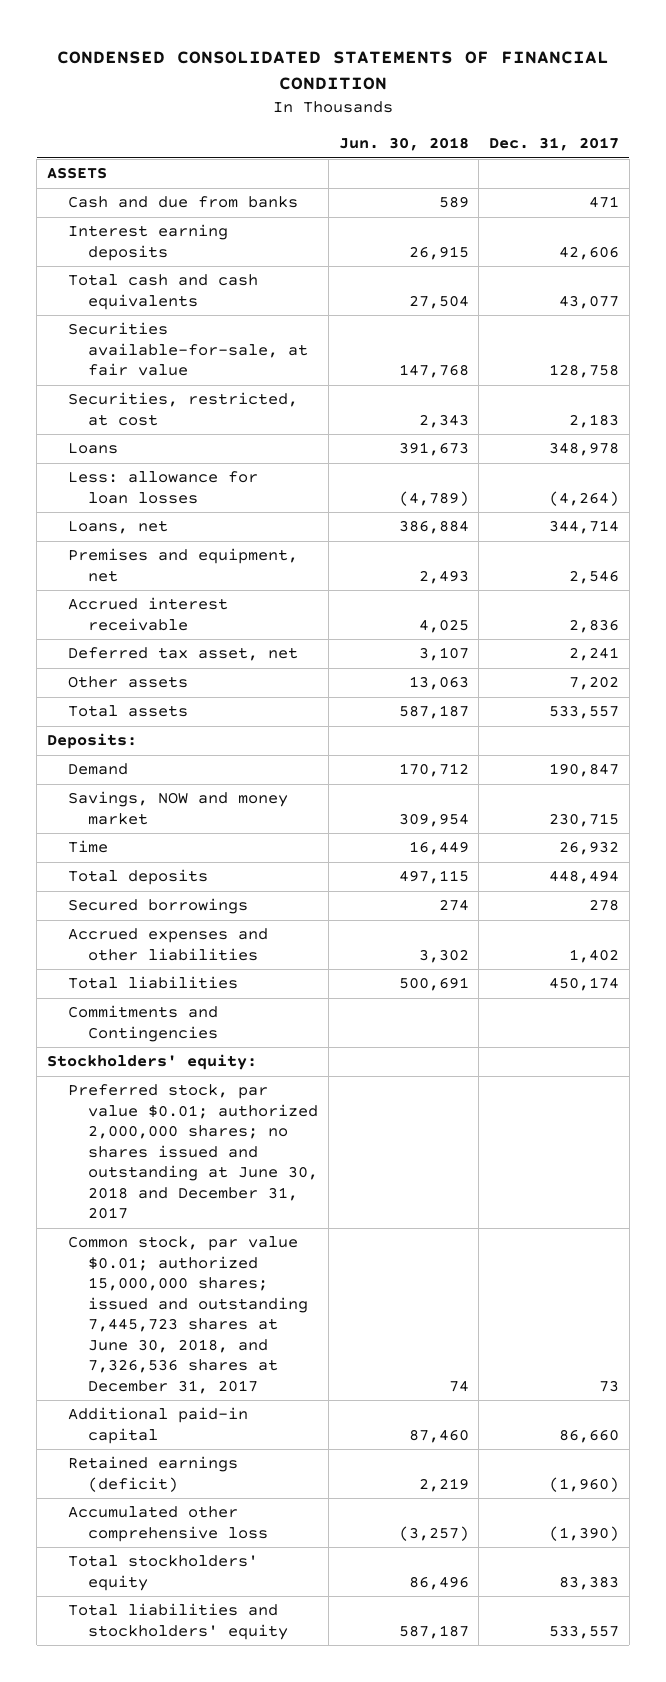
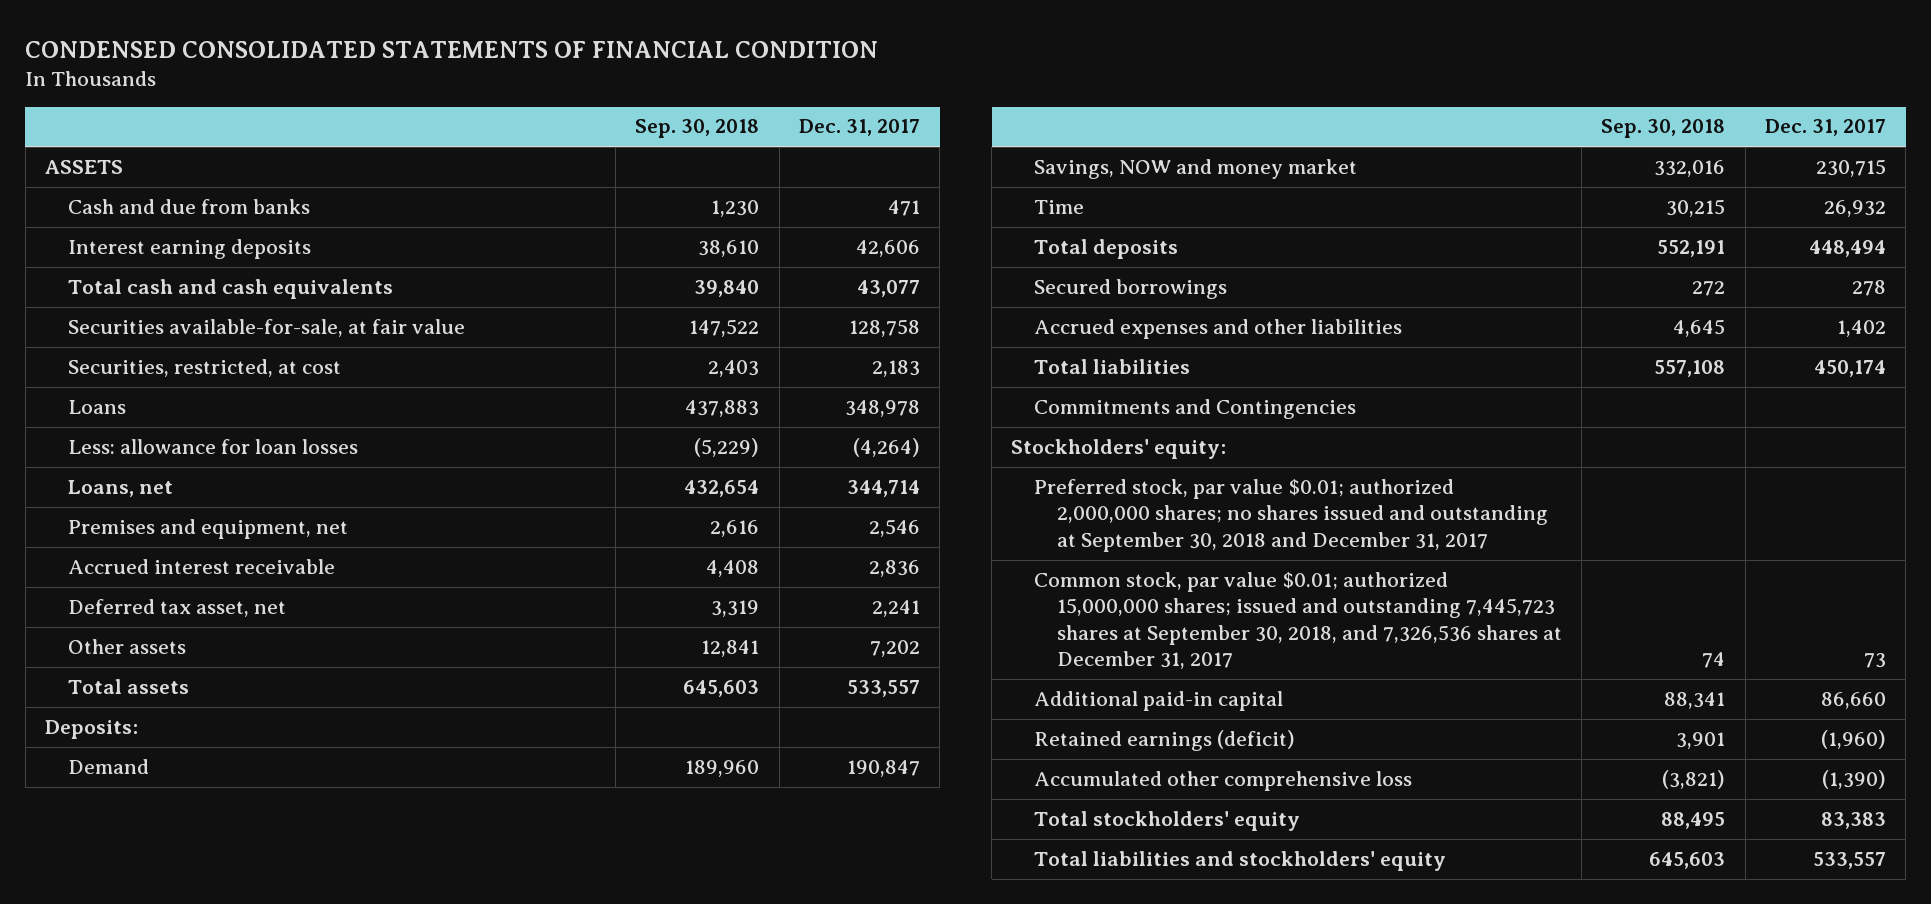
- | Jun. 30, 2018 | Dec. 31, 2017
+ | Sep. 30, 2018 | Dec. 31, 2017
- Preferred stock, par value $0.01; authorized 2,000,000 shares; no shares issued and outstanding at June 30, 2018 and December 31, 2017
- Common stock, par value $0.01; authorized 15,000,000 shares; issued and outstanding 7,445,723 shares at June 30, 2018, and 7,326,536 shares at December 31, 2017 | 74 | 73
+ Preferred stock, par value $0.01; authorized 2,000,000 shares; no shares issued and outstanding at September 30, 2018 and December 31, 2017
+ Common stock, par value $0.01; authorized 15,000,000 shares; issued and outstanding 7,445,723 shares at September 30, 2018, and 7,326,536 shares at December 31, 2017 | 74 | 73

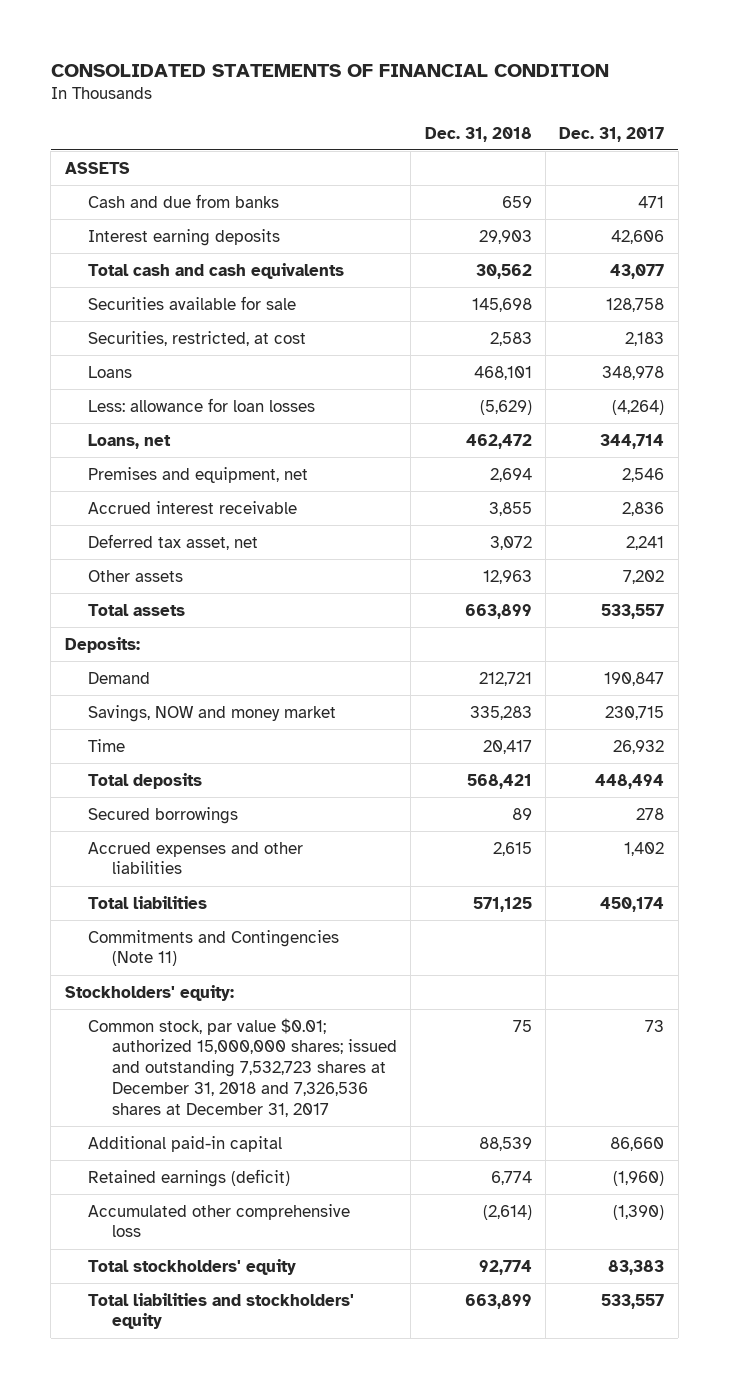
- CONDENSED CONSOLIDATED STATEMENTS OF FINANCIAL CONDITION
+ CONSOLIDATED STATEMENTS OF FINANCIAL CONDITION
- | Sep. 30, 2018 | Dec. 31, 2017
+ | Dec. 31, 2018 | Dec. 31, 2017
- Securities available-for-sale, at fair value | 147,522 | 128,758
+ Securities available for sale | 145,698 | 128,758
- Commitments and Contingencies
+ Commitments and Contingencies (Note 11)
- Preferred stock, par value $0.01; authorized 2,000,000 shares; no shares issued and outstanding at September 30, 2018 and December 31, 2017
- Common stock, par value $0.01; authorized 15,000,000 shares; issued and outstanding 7,445,723 shares at September 30, 2018, and 7,326,536 shares at December 31, 2017 | 74 | 73
+ Common stock, par value $0.01; authorized 15,000,000 shares; issued and outstanding 7,532,723 shares at December 31, 2018 and 7,326,536 shares at December 31, 2017 | 75 | 73

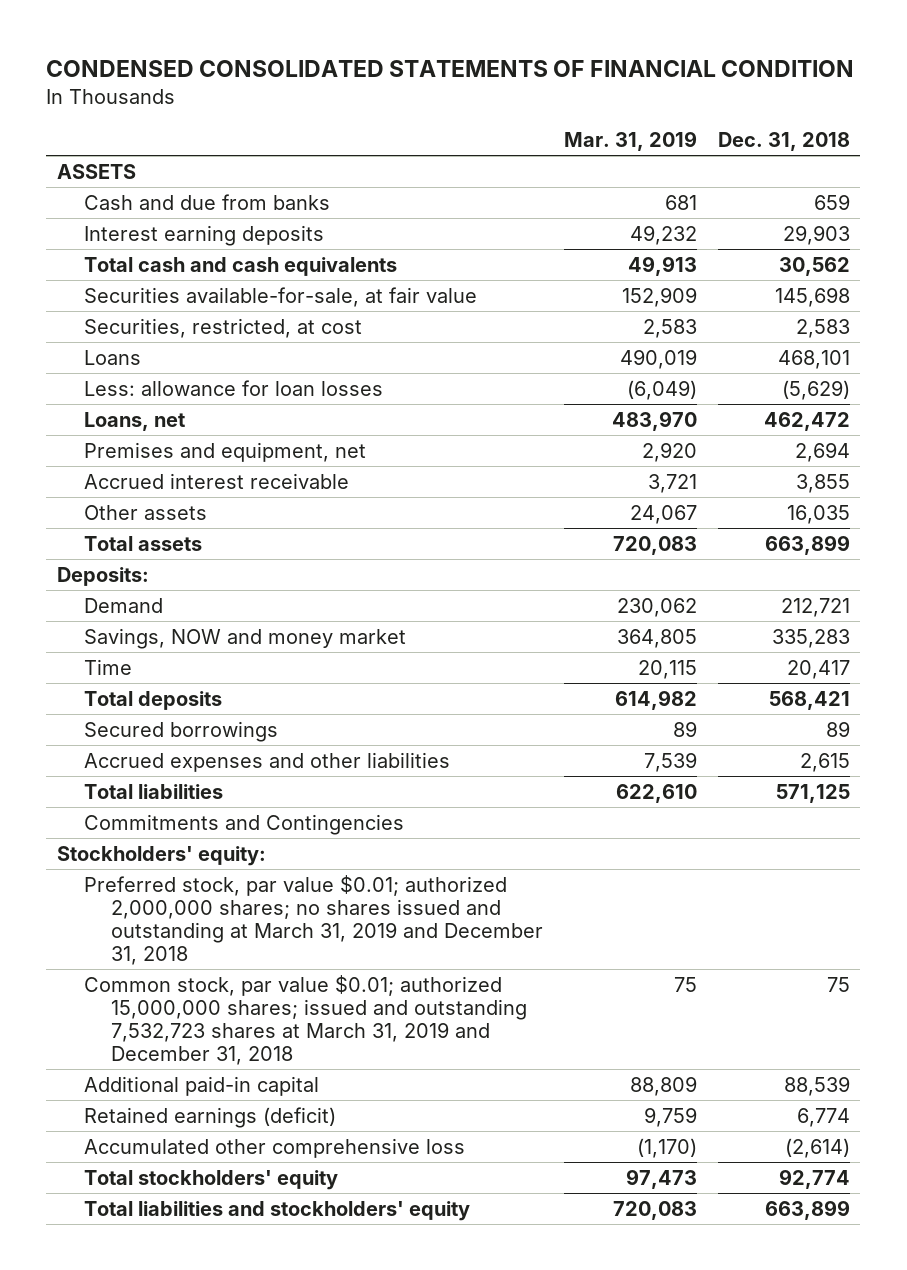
- CONSOLIDATED STATEMENTS OF FINANCIAL CONDITION
+ CONDENSED CONSOLIDATED STATEMENTS OF FINANCIAL CONDITION
- | Dec. 31, 2018 | Dec. 31, 2017
+ | Mar. 31, 2019 | Dec. 31, 2018
- Securities available for sale | 145,698 | 128,758
+ Securities available-for-sale, at fair value | 152,909 | 145,698
- Deferred tax asset, net | 3,072 | 2,241
- Other assets | 12,963 | 7,202
+ Other assets | 24,067 | 16,035
- Commitments and Contingencies (Note 11)
+ Commitments and Contingencies
- Common stock, par value $0.01; authorized 15,000,000 shares; issued and outstanding 7,532,723 shares at December 31, 2018 and 7,326,536 shares at December 31, 2017 | 75 | 73
+ Preferred stock, par value $0.01; authorized 2,000,000 shares; no shares issued and outstanding at March 31, 2019 and December 31, 2018
+ Common stock, par value $0.01; authorized 15,000,000 shares; issued and outstanding 7,532,723 shares at March 31, 2019 and December 31, 2018 | 75 | 75

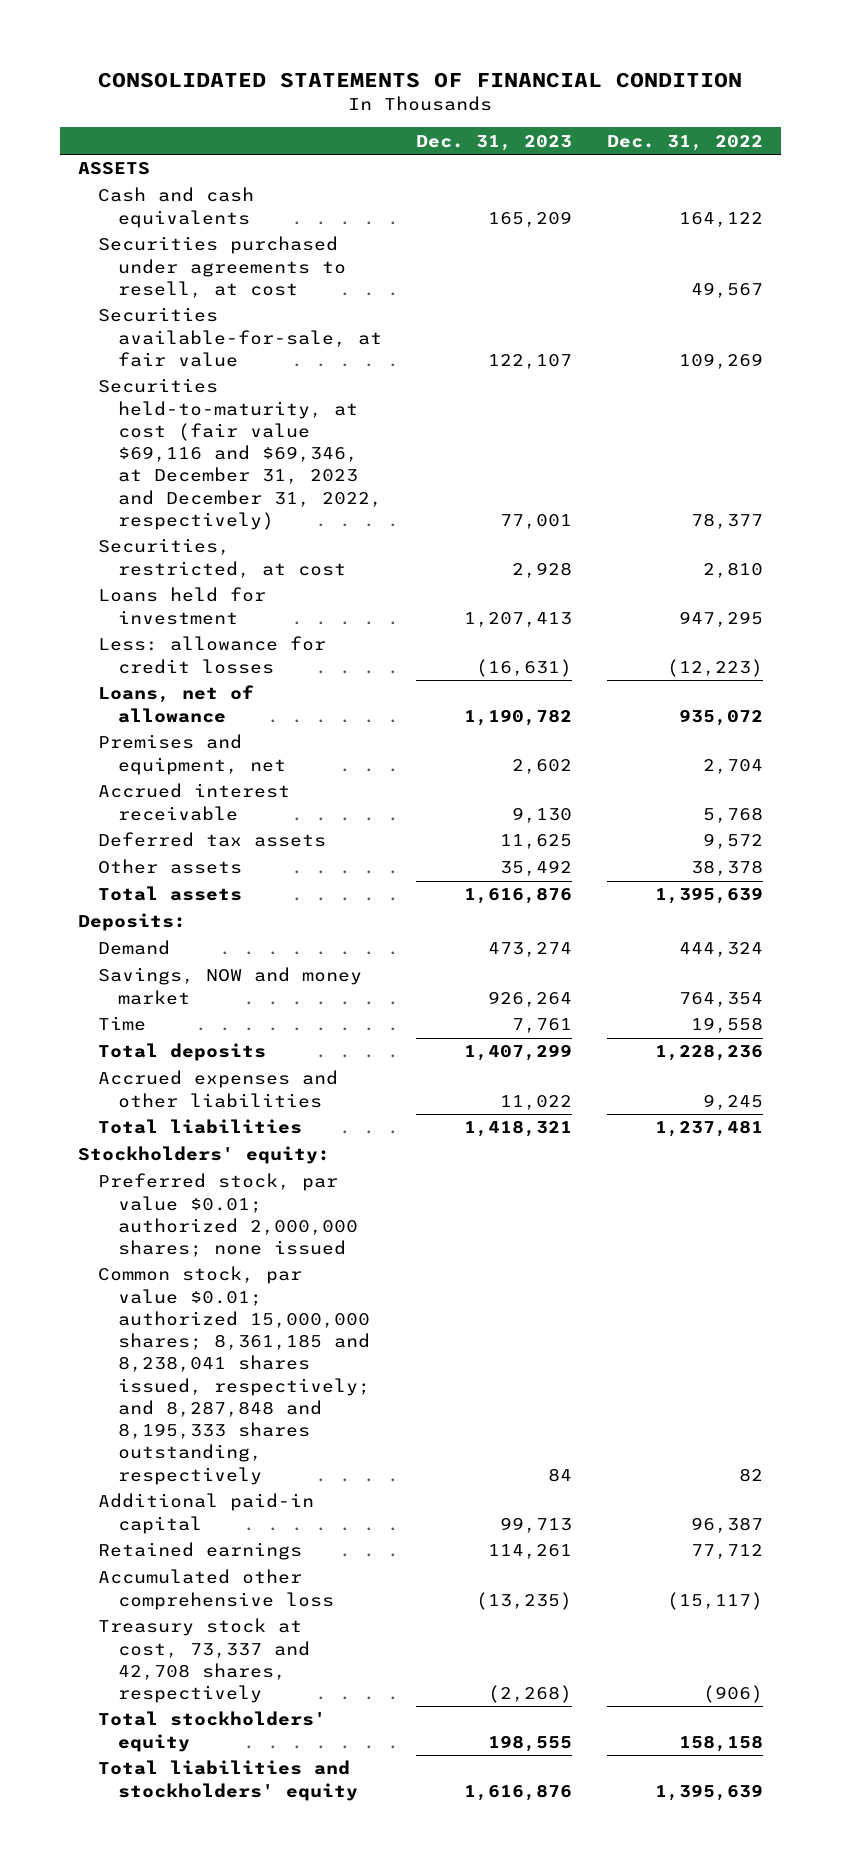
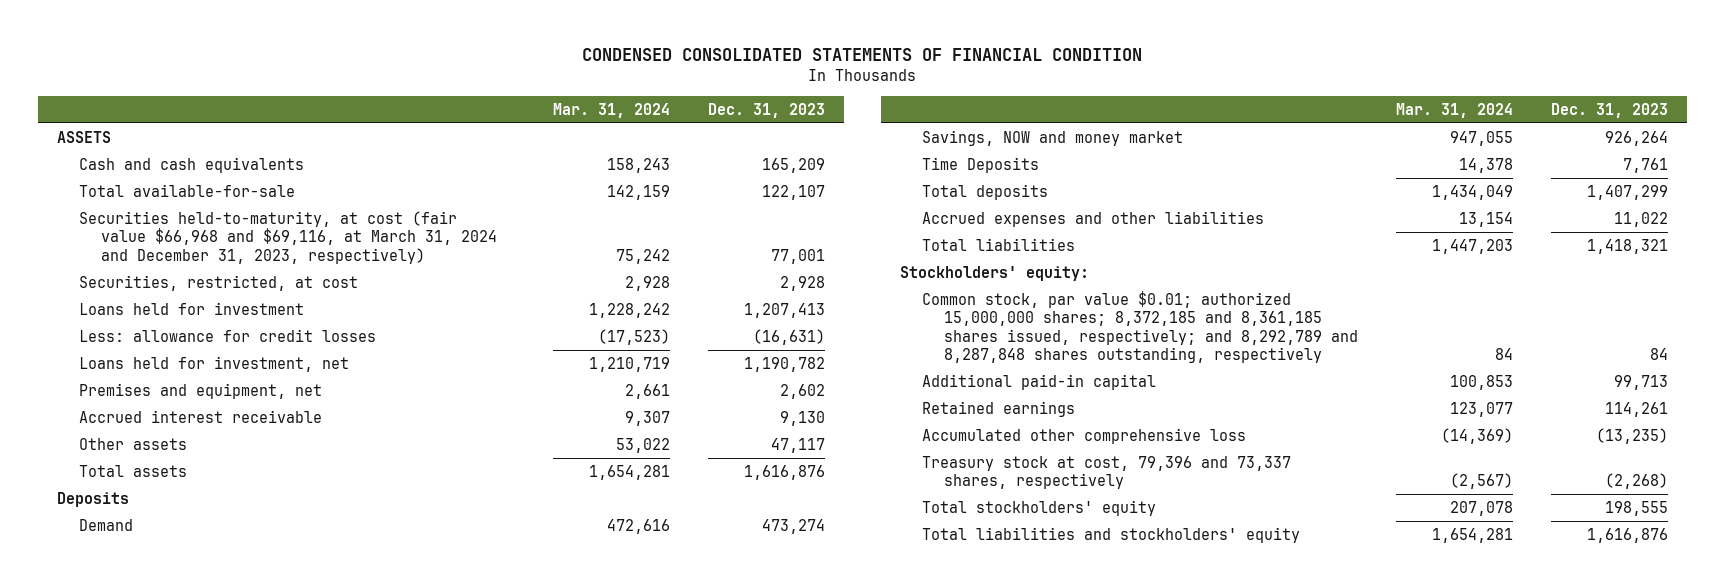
- CONSOLIDATED STATEMENTS OF FINANCIAL CONDITION
+ CONDENSED CONSOLIDATED STATEMENTS OF FINANCIAL CONDITION
- | Dec. 31, 2023 | Dec. 31, 2022
+ | Mar. 31, 2024 | Dec. 31, 2023
- Securities purchased under agreements to resell, at cost | | 49,567
- Securities available-for-sale, at fair value | 122,107 | 109,269
- Securities held-to-maturity, at cost (fair value $69,116 and $69,346, at December 31, 2023 and December 31, 2022, respectively) | 77,001 | 78,377
+ Total available-for-sale | 142,159 | 122,107
+ Securities held-to-maturity, at cost (fair value $66,968 and $69,116, at March 31, 2024 and December 31, 2023, respectively) | 75,242 | 77,001
- Loans, net of allowance | 1,190,782 | 935,072
+ Loans held for investment, net | 1,210,719 | 1,190,782
- Deferred tax assets | 11,625 | 9,572
- Other assets | 35,492 | 38,378
+ Other assets | 53,022 | 47,117
- Deposits:
+ Deposits
- Time | 7,761 | 19,558
+ Time Deposits | 14,378 | 7,761
- Preferred stock, par value $0.01; authorized 2,000,000 shares; none issued
- Common stock, par value $0.01; authorized 15,000,000 shares; 8,361,185 and 8,238,041 shares issued, respectively; and 8,287,848 and 8,195,333 shares outstanding, respectively | 84 | 82
+ Common stock, par value $0.01; authorized 15,000,000 shares; 8,372,185 and 8,361,185 shares issued, respectively; and 8,292,789 and 8,287,848 shares outstanding, respectively | 84 | 84
- Treasury stock at cost, 73,337 and 42,708 shares, respectively | (2,268) | (906)
+ Treasury stock at cost, 79,396 and 73,337 shares, respectively | (2,567) | (2,268)

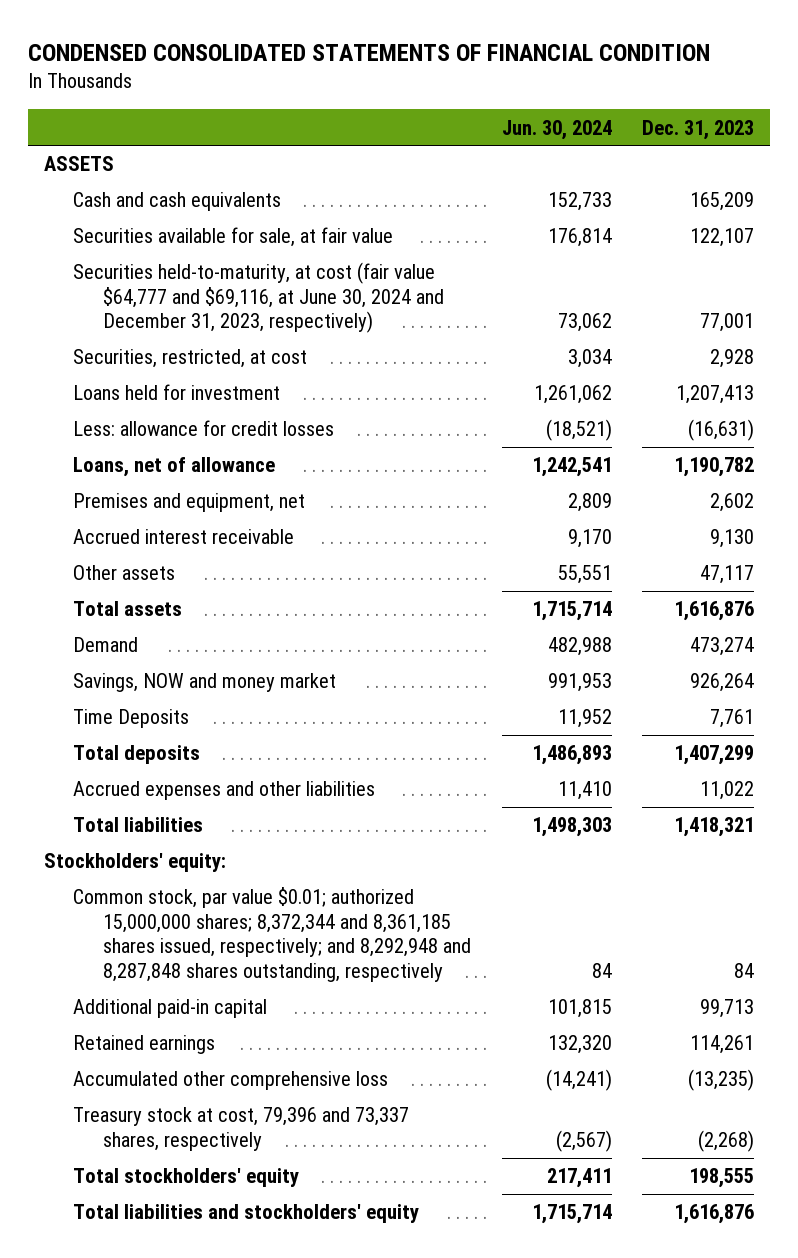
- | Mar. 31, 2024 | Dec. 31, 2023
+ | Jun. 30, 2024 | Dec. 31, 2023
- Total available-for-sale | 142,159 | 122,107
- Securities held-to-maturity, at cost (fair value $66,968 and $69,116, at March 31, 2024 and December 31, 2023, respectively) | 75,242 | 77,001
+ Securities available for sale, at fair value | 176,814 | 122,107
+ Securities held-to-maturity, at cost (fair value $64,777 and $69,116, at June 30, 2024 and December 31, 2023, respectively) | 73,062 | 77,001
- Loans held for investment, net | 1,210,719 | 1,190,782
+ Loans, net of allowance | 1,242,541 | 1,190,782
- Deposits
- Common stock, par value $0.01; authorized 15,000,000 shares; 8,372,185 and 8,361,185 shares issued, respectively; and 8,292,789 and 8,287,848 shares outstanding, respectively | 84 | 84
+ Common stock, par value $0.01; authorized 15,000,000 shares; 8,372,344 and 8,361,185 shares issued, respectively; and 8,292,948 and 8,287,848 shares outstanding, respectively | 84 | 84

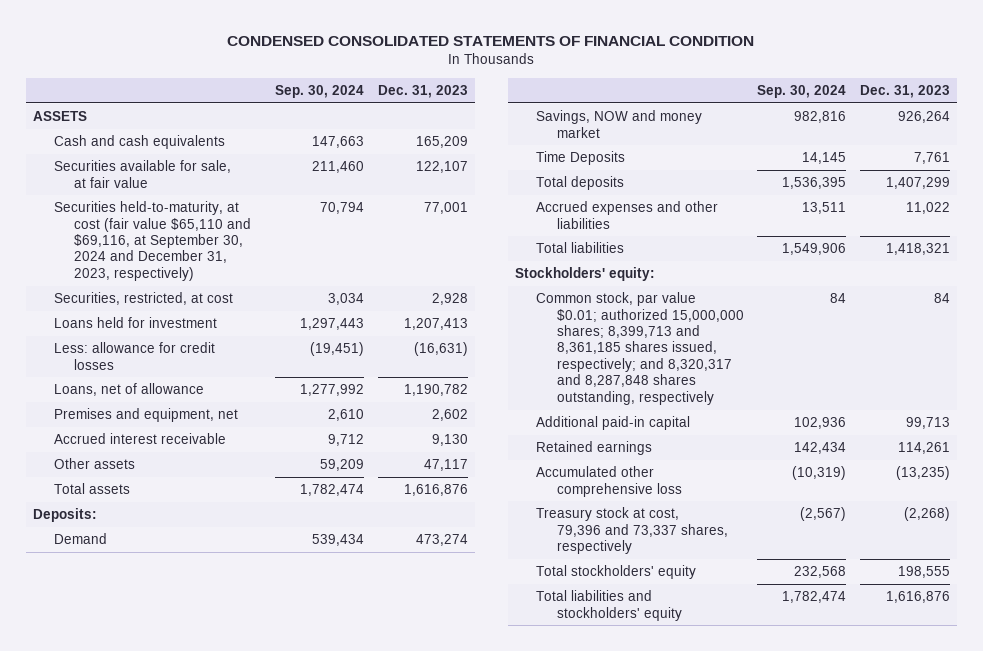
- | Jun. 30, 2024 | Dec. 31, 2023
+ | Sep. 30, 2024 | Dec. 31, 2023
- Securities held-to-maturity, at cost (fair value $64,777 and $69,116, at June 30, 2024 and December 31, 2023, respectively) | 73,062 | 77,001
+ Securities held-to-maturity, at cost (fair value $65,110 and $69,116, at September 30, 2024 and December 31, 2023, respectively) | 70,794 | 77,001
+ Deposits:
- Common stock, par value $0.01; authorized 15,000,000 shares; 8,372,344 and 8,361,185 shares issued, respectively; and 8,292,948 and 8,287,848 shares outstanding, respectively | 84 | 84
+ Common stock, par value $0.01; authorized 15,000,000 shares; 8,399,713 and 8,361,185 shares issued, respectively; and 8,320,317 and 8,287,848 shares outstanding, respectively | 84 | 84

